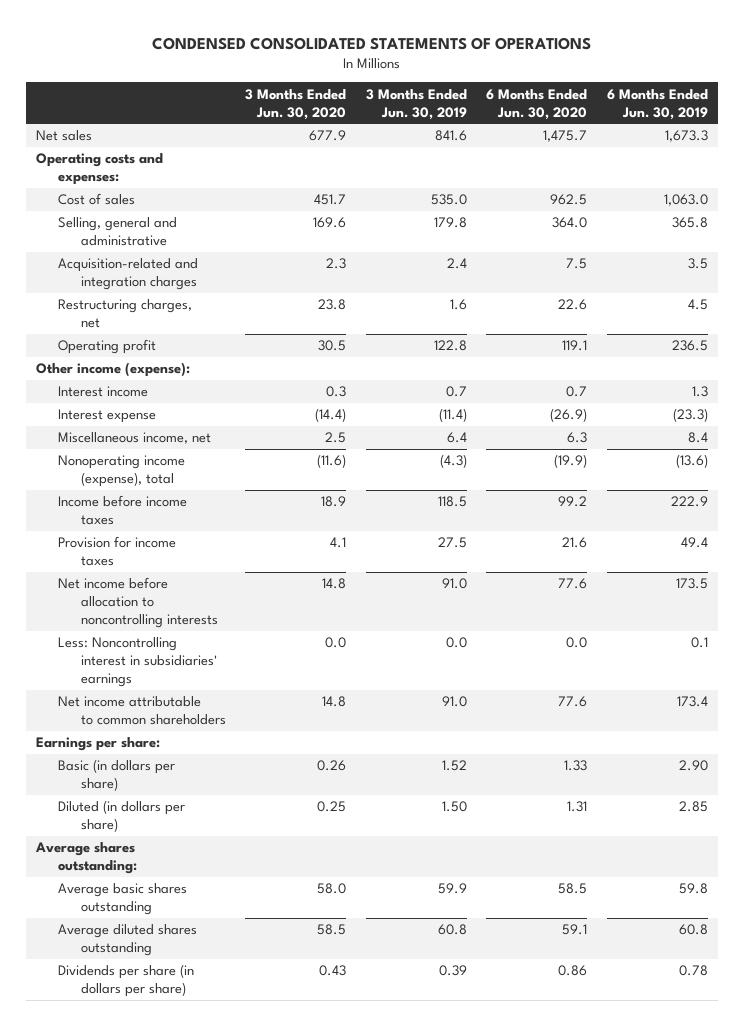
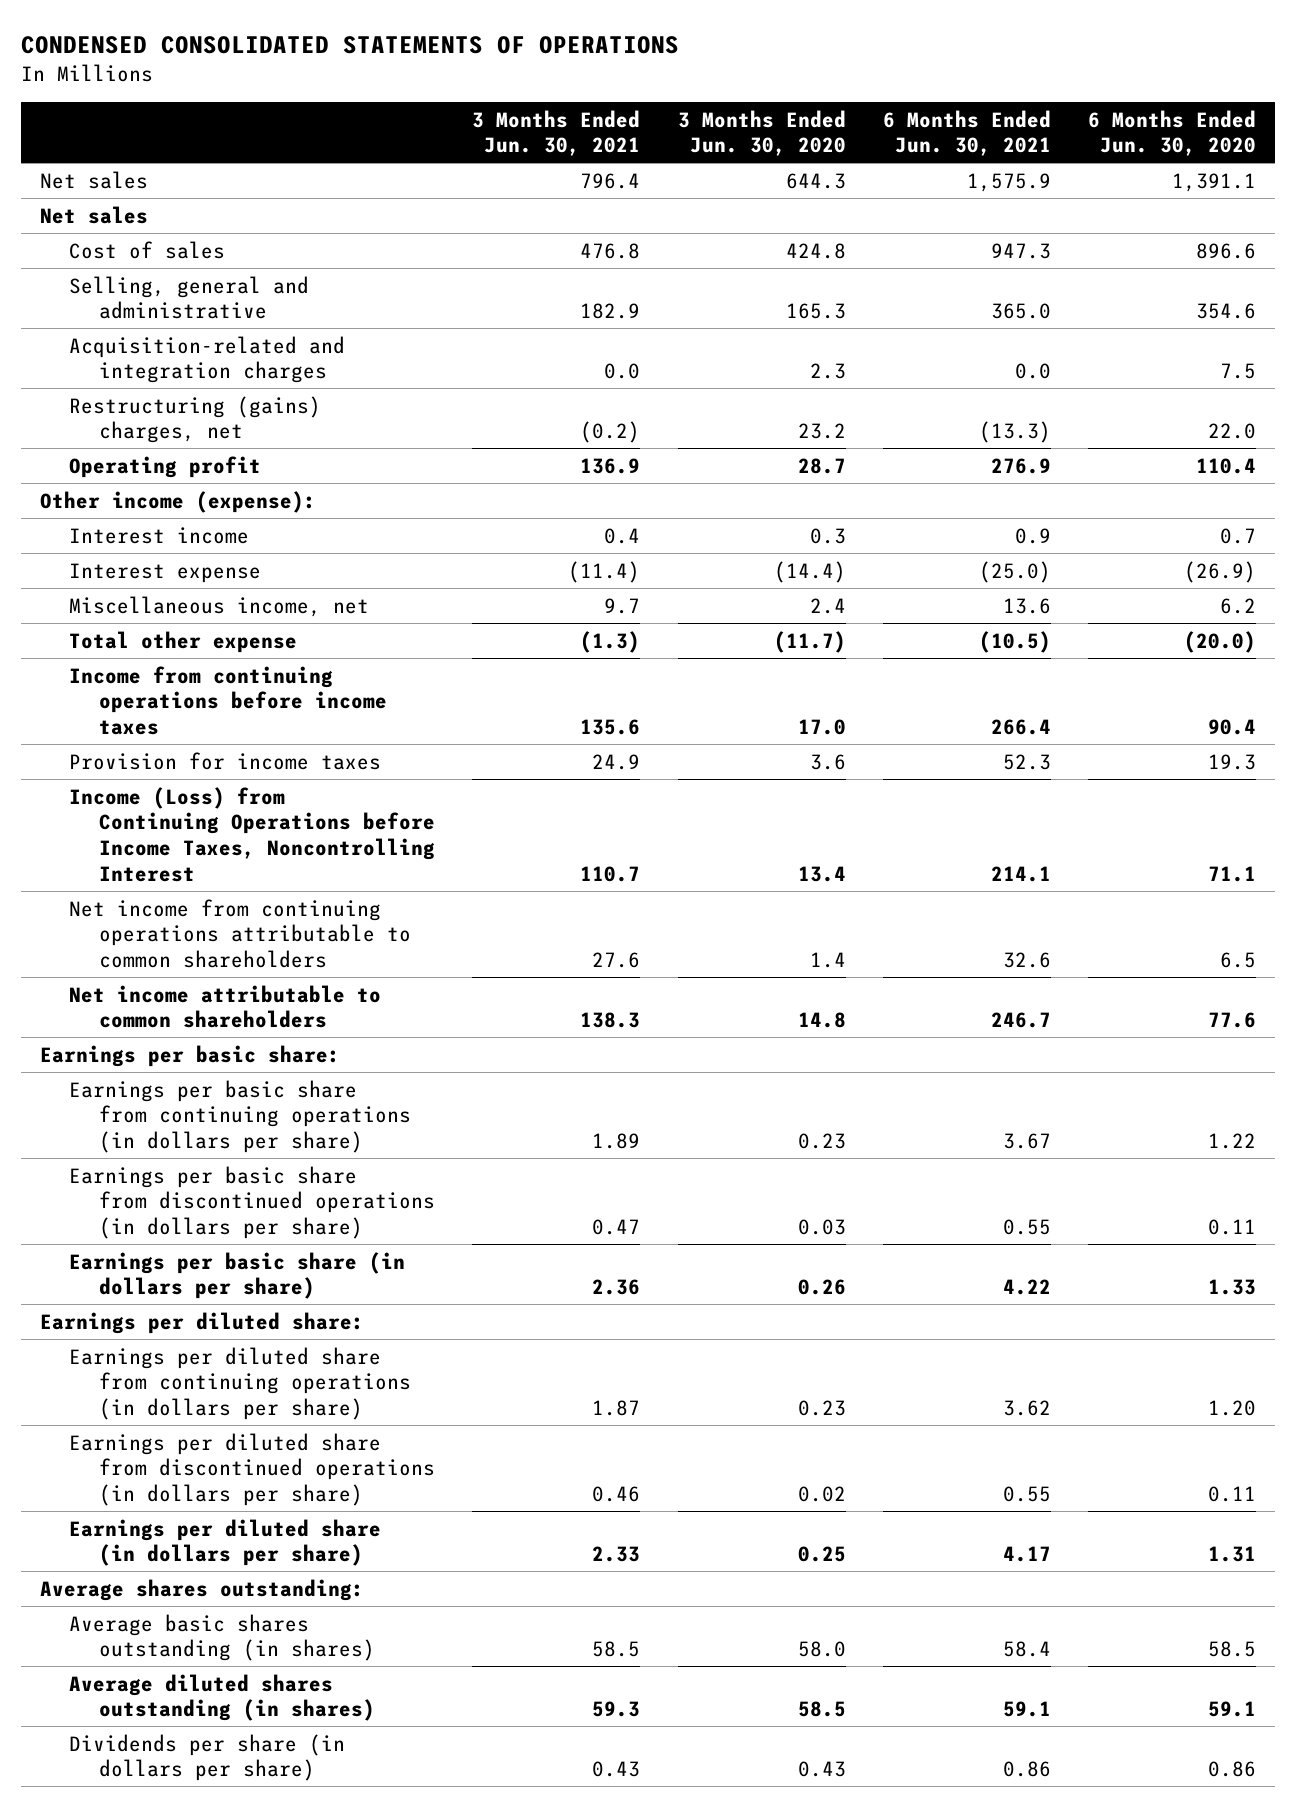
- | 3 Months Ended Jun. 30, 2020 | 3 Months Ended Jun. 30, 2019 | 6 Months Ended Jun. 30, 2020 | 6 Months Ended Jun. 30, 2019
+ | 3 Months Ended Jun. 30, 2021 | 3 Months Ended Jun. 30, 2020 | 6 Months Ended Jun. 30, 2021 | 6 Months Ended Jun. 30, 2020
- Net sales | 677.9 | 841.6 | 1,475.7 | 1,673.3
- Operating costs and expenses:
- Cost of sales | 451.7 | 535.0 | 962.5 | 1,063.0
- Selling, general and administrative | 169.6 | 179.8 | 364.0 | 365.8
+ Net sales | 796.4 | 644.3 | 1,575.9 | 1,391.1
+ Net sales
+ Cost of sales | 476.8 | 424.8 | 947.3 | 896.6
+ Selling, general and administrative | 182.9 | 165.3 | 365.0 | 354.6
- Restructuring charges, net | 23.8 | 1.6 | 22.6 | 4.5
- Operating profit | 30.5 | 122.8 | 119.1 | 236.5
+ Restructuring (gains) charges, net | (0.2) | 23.2 | (13.3) | 22.0
+ Operating profit | 136.9 | 28.7 | 276.9 | 110.4
- Miscellaneous income, net | 2.5 | 6.4 | 6.3 | 8.4
- Nonoperating income (expense), total | (11.6) | (4.3) | (19.9) | (13.6)
- Income before income taxes | 18.9 | 118.5 | 99.2 | 222.9
- Provision for income taxes | 4.1 | 27.5 | 21.6 | 49.4
- Net income before allocation to noncontrolling interests | 14.8 | 91.0 | 77.6 | 173.5
- Less: Noncontrolling interest in subsidiaries' earnings | 0.0 | 0.0 | 0.0 | 0.1
+ Miscellaneous income, net | 9.7 | 2.4 | 13.6 | 6.2
+ Total other expense | (1.3) | (11.7) | (10.5) | (20.0)
+ Income from continuing operations before income taxes | 135.6 | 17.0 | 266.4 | 90.4
+ Provision for income taxes | 24.9 | 3.6 | 52.3 | 19.3
+ Income (Loss) from Continuing Operations before Income Taxes, Noncontrolling Interest | 110.7 | 13.4 | 214.1 | 71.1
+ Net income from continuing operations attributable to common shareholders | 27.6 | 1.4 | 32.6 | 6.5
- Earnings per share:
- Basic (in dollars per share) | 0.26 | 1.52 | 1.33 | 2.90
- Diluted (in dollars per share) | 0.25 | 1.50 | 1.31 | 2.85
+ Earnings per basic share:
+ Earnings per basic share from continuing operations (in dollars per share) | 1.89 | 0.23 | 3.67 | 1.22
+ Earnings per basic share from discontinued operations (in dollars per share) | 0.47 | 0.03 | 0.55 | 0.11
+ Earnings per basic share (in dollars per share) | 2.36 | 0.26 | 4.22 | 1.33
+ Earnings per diluted share:
+ Earnings per diluted share from continuing operations (in dollars per share) | 1.87 | 0.23 | 3.62 | 1.20
+ Earnings per diluted share from discontinued operations (in dollars per share) | 0.46 | 0.02 | 0.55 | 0.11
+ Earnings per diluted share (in dollars per share) | 2.33 | 0.25 | 4.17 | 1.31
- Average basic shares outstanding | 58.0 | 59.9 | 58.5 | 59.8
- Average diluted shares outstanding | 58.5 | 60.8 | 59.1 | 60.8
+ Average basic shares outstanding (in shares) | 58.5 | 58.0 | 58.4 | 58.5
+ Average diluted shares outstanding (in shares) | 59.3 | 58.5 | 59.1 | 59.1

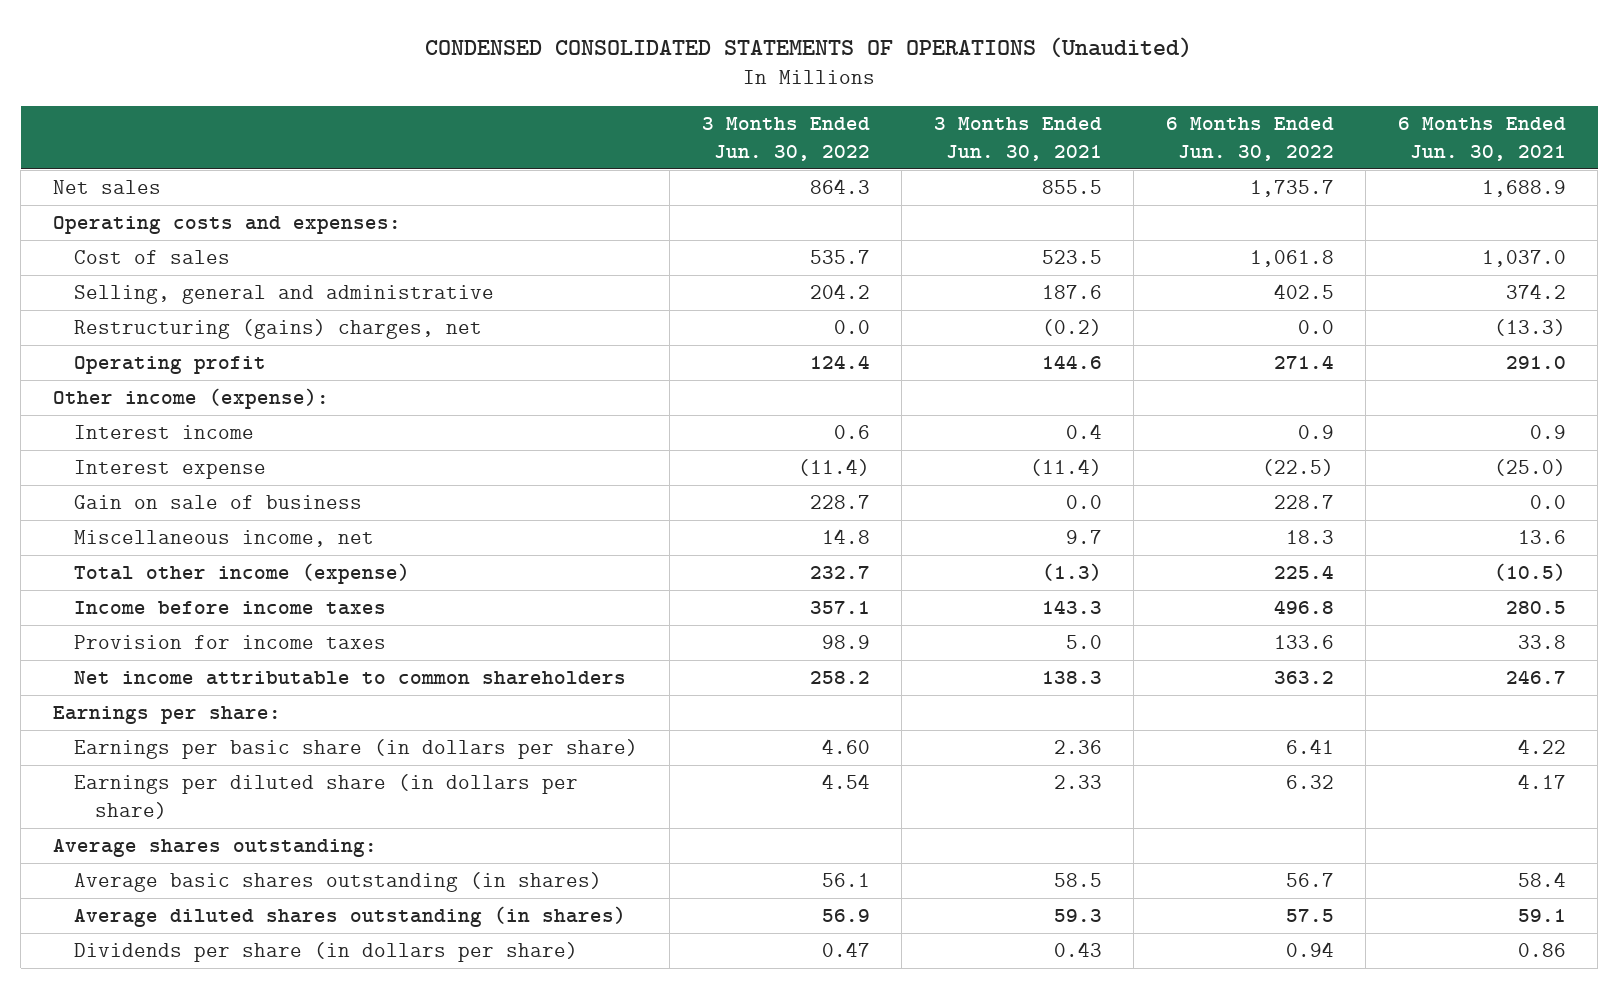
- CONDENSED CONSOLIDATED STATEMENTS OF OPERATIONS
+ CONDENSED CONSOLIDATED STATEMENTS OF OPERATIONS (Unaudited)
- | 3 Months Ended Jun. 30, 2021 | 3 Months Ended Jun. 30, 2020 | 6 Months Ended Jun. 30, 2021 | 6 Months Ended Jun. 30, 2020
+ | 3 Months Ended Jun. 30, 2022 | 3 Months Ended Jun. 30, 2021 | 6 Months Ended Jun. 30, 2022 | 6 Months Ended Jun. 30, 2021
- Net sales | 796.4 | 644.3 | 1,575.9 | 1,391.1
- Net sales
- Cost of sales | 476.8 | 424.8 | 947.3 | 896.6
- Selling, general and administrative | 182.9 | 165.3 | 365.0 | 354.6
- Acquisition-related and integration charges | 0.0 | 2.3 | 0.0 | 7.5
+ Net sales | 864.3 | 855.5 | 1,735.7 | 1,688.9
+ Operating costs and expenses:
+ Cost of sales | 535.7 | 523.5 | 1,061.8 | 1,037.0
+ Selling, general and administrative | 204.2 | 187.6 | 402.5 | 374.2
- Operating profit | 136.9 | 28.7 | 276.9 | 110.4
+ Operating profit | 124.4 | 144.6 | 271.4 | 291.0
+ Gain on sale of business | 228.7 | 0.0 | 228.7 | 0.0
- Total other expense | (1.3) | (11.7) | (10.5) | (20.0)
- Income from continuing operations before income taxes | 135.6 | 17.0 | 266.4 | 90.4
- Provision for income taxes | 24.9 | 3.6 | 52.3 | 19.3
- Income (Loss) from Continuing Operations before Income Taxes, Noncontrolling Interest | 110.7 | 13.4 | 214.1 | 71.1
- Net income from continuing operations attributable to common shareholders | 27.6 | 1.4 | 32.6 | 6.5
+ Total other income (expense) | 232.7 | (1.3) | 225.4 | (10.5)
+ Income before income taxes | 357.1 | 143.3 | 496.8 | 280.5
+ Provision for income taxes | 98.9 | 5.0 | 133.6 | 33.8
- Earnings per basic share:
- Earnings per basic share from continuing operations (in dollars per share) | 1.89 | 0.23 | 3.67 | 1.22
- Earnings per basic share from discontinued operations (in dollars per share) | 0.47 | 0.03 | 0.55 | 0.11
+ Earnings per share:
- Earnings per diluted share:
- Earnings per diluted share from continuing operations (in dollars per share) | 1.87 | 0.23 | 3.62 | 1.20
- Earnings per diluted share from discontinued operations (in dollars per share) | 0.46 | 0.02 | 0.55 | 0.11

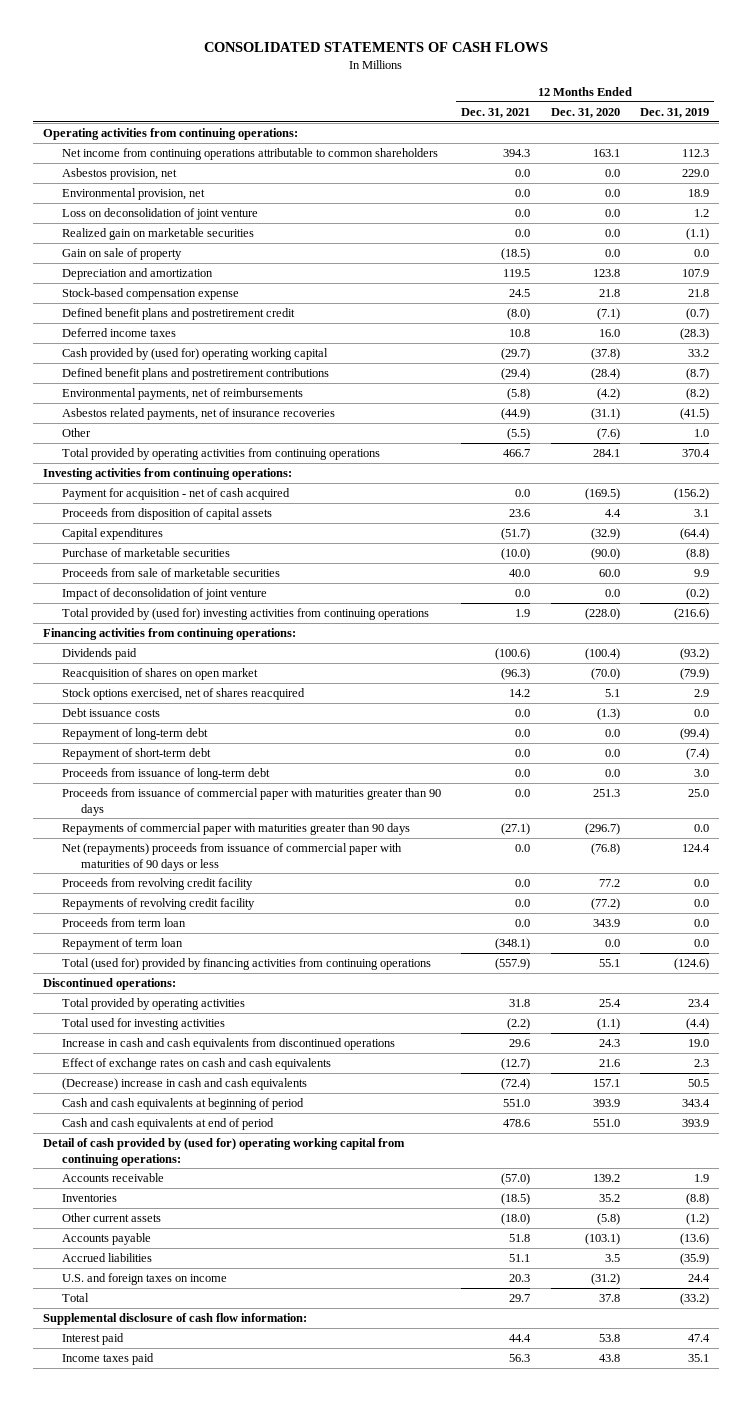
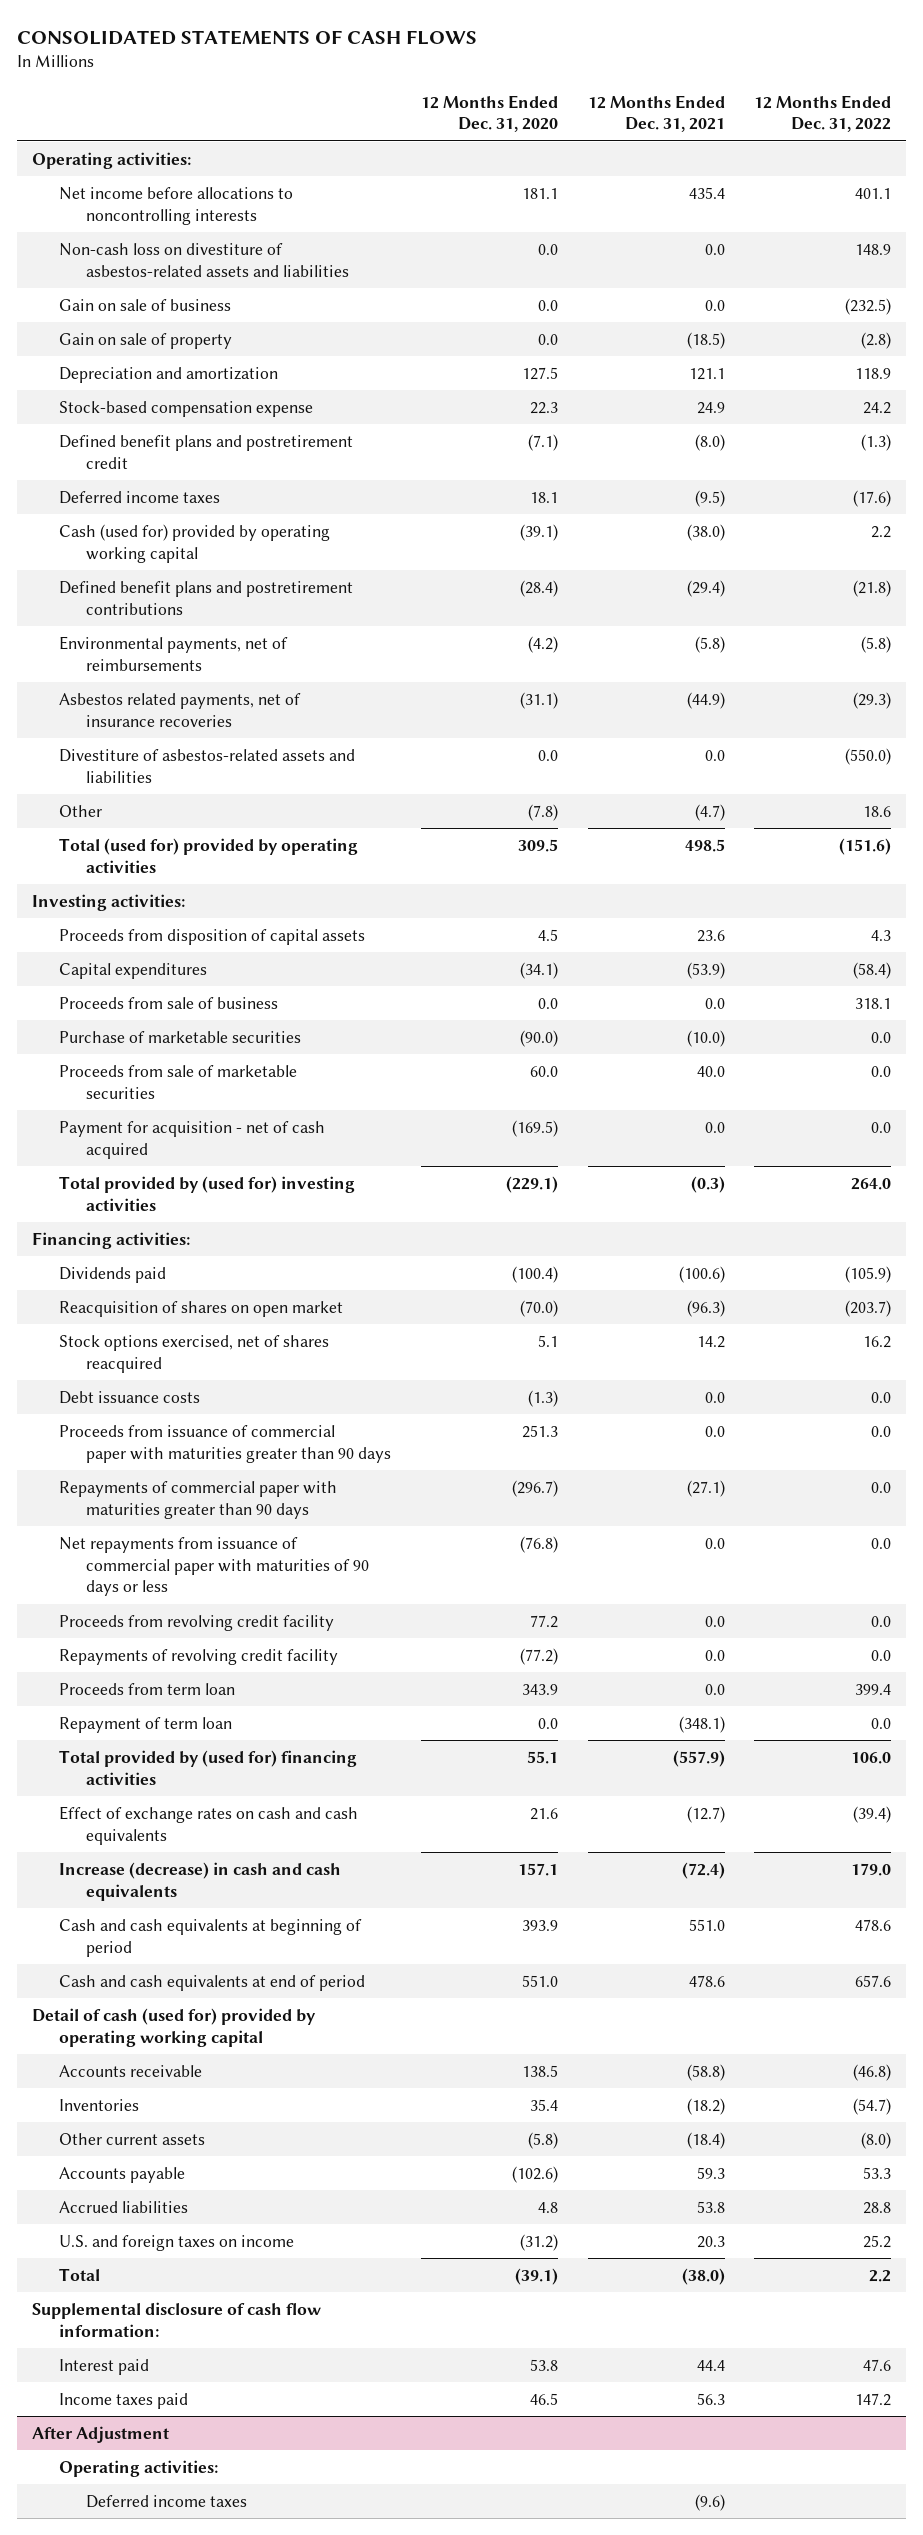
- | 12 Months Ended Dec. 31, 2021 | 12 Months Ended Dec. 31, 2020 | 12 Months Ended Dec. 31, 2019
+ | 12 Months Ended Dec. 31, 2020 | 12 Months Ended Dec. 31, 2021 | 12 Months Ended Dec. 31, 2022
- Operating activities from continuing operations:
- Net income from continuing operations attributable to common shareholders | 394.3 | 163.1 | 112.3
- Asbestos provision, net | 0.0 | 0.0 | 229.0
- Environmental provision, net | 0.0 | 0.0 | 18.9
- Loss on deconsolidation of joint venture | 0.0 | 0.0 | 1.2
- Realized gain on marketable securities | 0.0 | 0.0 | (1.1)
+ Operating activities:
+ Net income before allocations to noncontrolling interests | 181.1 | 435.4 | 401.1
+ Non-cash loss on divestiture of asbestos-related assets and liabilities | 0.0 | 0.0 | 148.9
+ Gain on sale of business | 0.0 | 0.0 | (232.5)
- Depreciation and amortization | 119.5 | 123.8 | 107.9
- Stock-based compensation expense | 24.5 | 21.8 | 21.8
+ Depreciation and amortization | 127.5 | 121.1 | 118.9
+ Stock-based compensation expense | 22.3 | 24.9 | 24.2
- Deferred income taxes | 10.8 | 16.0 | (28.3)
- Cash provided by (used for) operating working capital | (29.7) | (37.8) | 33.2
+ Deferred income taxes | 18.1 | (9.5) | (17.6)
+ Cash (used for) provided by operating working capital | (39.1) | (38.0) | 2.2
- Other | (5.5) | (7.6) | 1.0
- Total provided by operating activities from continuing operations | 466.7 | 284.1 | 370.4
- Investing activities from continuing operations:
- Proceeds from disposition of capital assets | 23.6 | 4.4 | 3.1
- Capital expenditures | (51.7) | (32.9) | (64.4)
+ Divestiture of asbestos-related assets and liabilities | 0.0 | 0.0 | (550.0)
+ Other | (7.8) | (4.7) | 18.6
+ Total (used for) provided by operating activities | 309.5 | 498.5 | (151.6)
+ Investing activities:
+ Proceeds from disposition of capital assets | 4.5 | 23.6 | 4.3
+ Capital expenditures | (34.1) | (53.9) | (58.4)
+ Proceeds from sale of business | 0.0 | 0.0 | 318.1
- Impact of deconsolidation of joint venture | 0.0 | 0.0 | (0.2)
- Total provided by (used for) investing activities from continuing operations | 1.9 | (228.0) | (216.6)
- Financing activities from continuing operations:
moved down: Payment for acquisition - net of cash acquired | (169.5) | 0.0 | 0.0
+ Total provided by (used for) investing activities | (229.1) | (0.3) | 264.0
+ Financing activities:
- Repayment of long-term debt | 0.0 | 0.0 | (99.4)
- Repayment of short-term debt | 0.0 | 0.0 | (7.4)
- Proceeds from issuance of long-term debt | 0.0 | 0.0 | 3.0
- Net (repayments) proceeds from issuance of commercial paper with maturities of 90 days or less | 0.0 | (76.8) | 124.4
+ Net repayments from issuance of commercial paper with maturities of 90 days or less | (76.8) | 0.0 | 0.0
- Total (used for) provided by financing activities from continuing operations | (557.9) | 55.1 | (124.6)
- Discontinued operations:
- Total provided by operating activities | 31.8 | 25.4 | 23.4
- Total used for investing activities | (2.2) | (1.1) | (4.4)
- Increase in cash and cash equivalents from discontinued operations | 29.6 | 24.3 | 19.0
+ Total provided by (used for) financing activities | 55.1 | (557.9) | 106.0
- (Decrease) increase in cash and cash equivalents | (72.4) | 157.1 | 50.5
+ Increase (decrease) in cash and cash equivalents | 157.1 | (72.4) | 179.0
- Detail of cash provided by (used for) operating working capital from continuing operations:
- Accounts receivable | (57.0) | 139.2 | 1.9
- Inventories | (18.5) | 35.2 | (8.8)
- Other current assets | (18.0) | (5.8) | (1.2)
- Accounts payable | 51.8 | (103.1) | (13.6)
- Accrued liabilities | 51.1 | 3.5 | (35.9)
+ Detail of cash (used for) provided by operating working capital
+ Accounts receivable | 138.5 | (58.8) | (46.8)
+ Inventories | 35.4 | (18.2) | (54.7)
+ Other current assets | (5.8) | (18.4) | (8.0)
+ Accounts payable | (102.6) | 59.3 | 53.3
+ Accrued liabilities | 4.8 | 53.8 | 28.8
- Total | 29.7 | 37.8 | (33.2)
+ Total | (39.1) | (38.0) | 2.2
- Income taxes paid | 56.3 | 43.8 | 35.1
+ Income taxes paid | 46.5 | 56.3 | 147.2
+ After Adjustment
+ Operating activities:
+ Deferred income taxes | | (9.6) |

